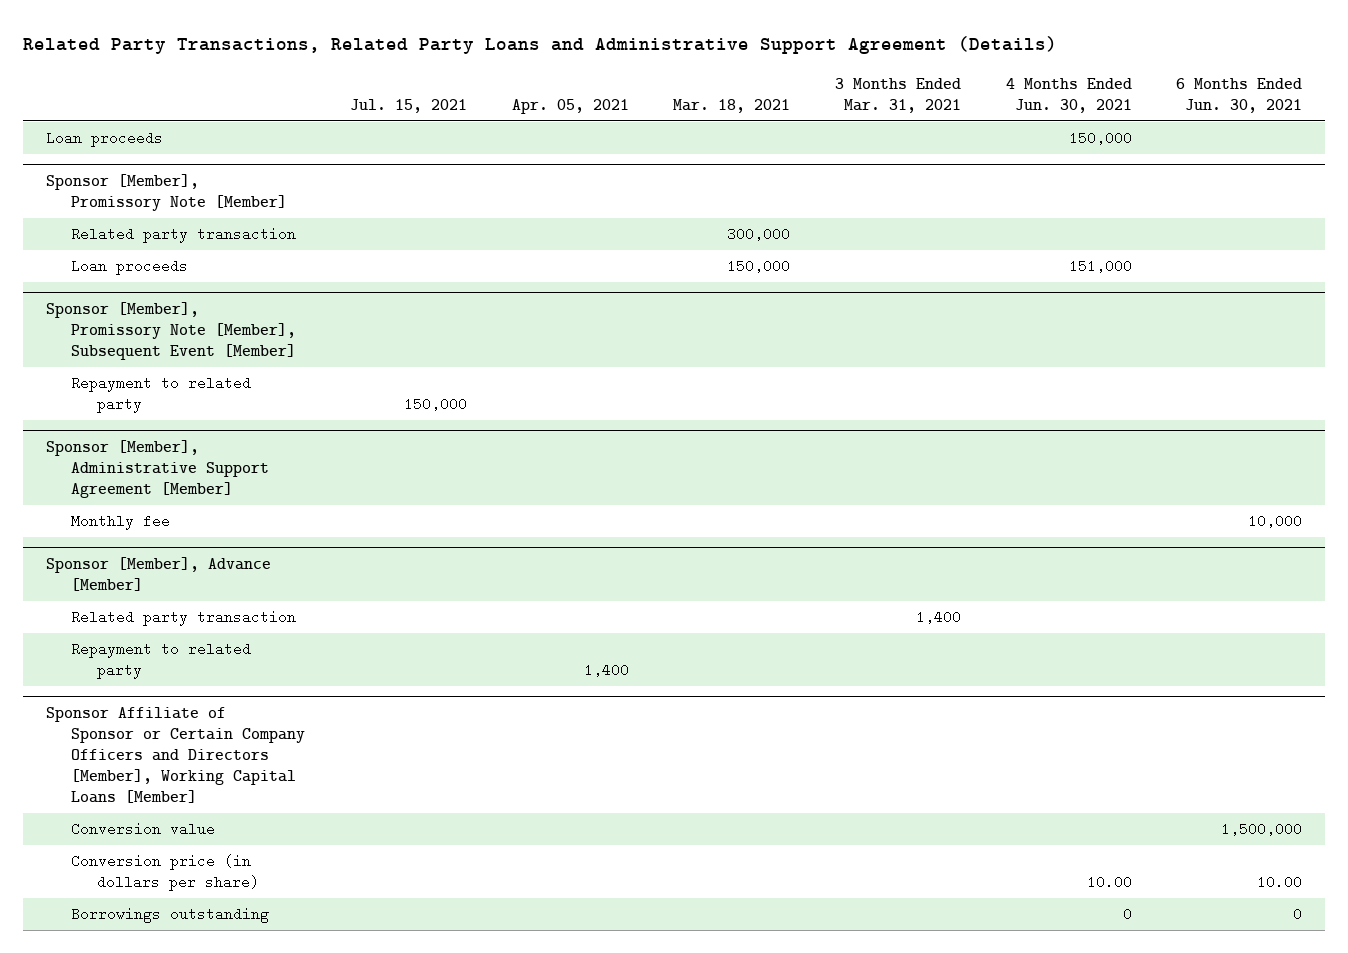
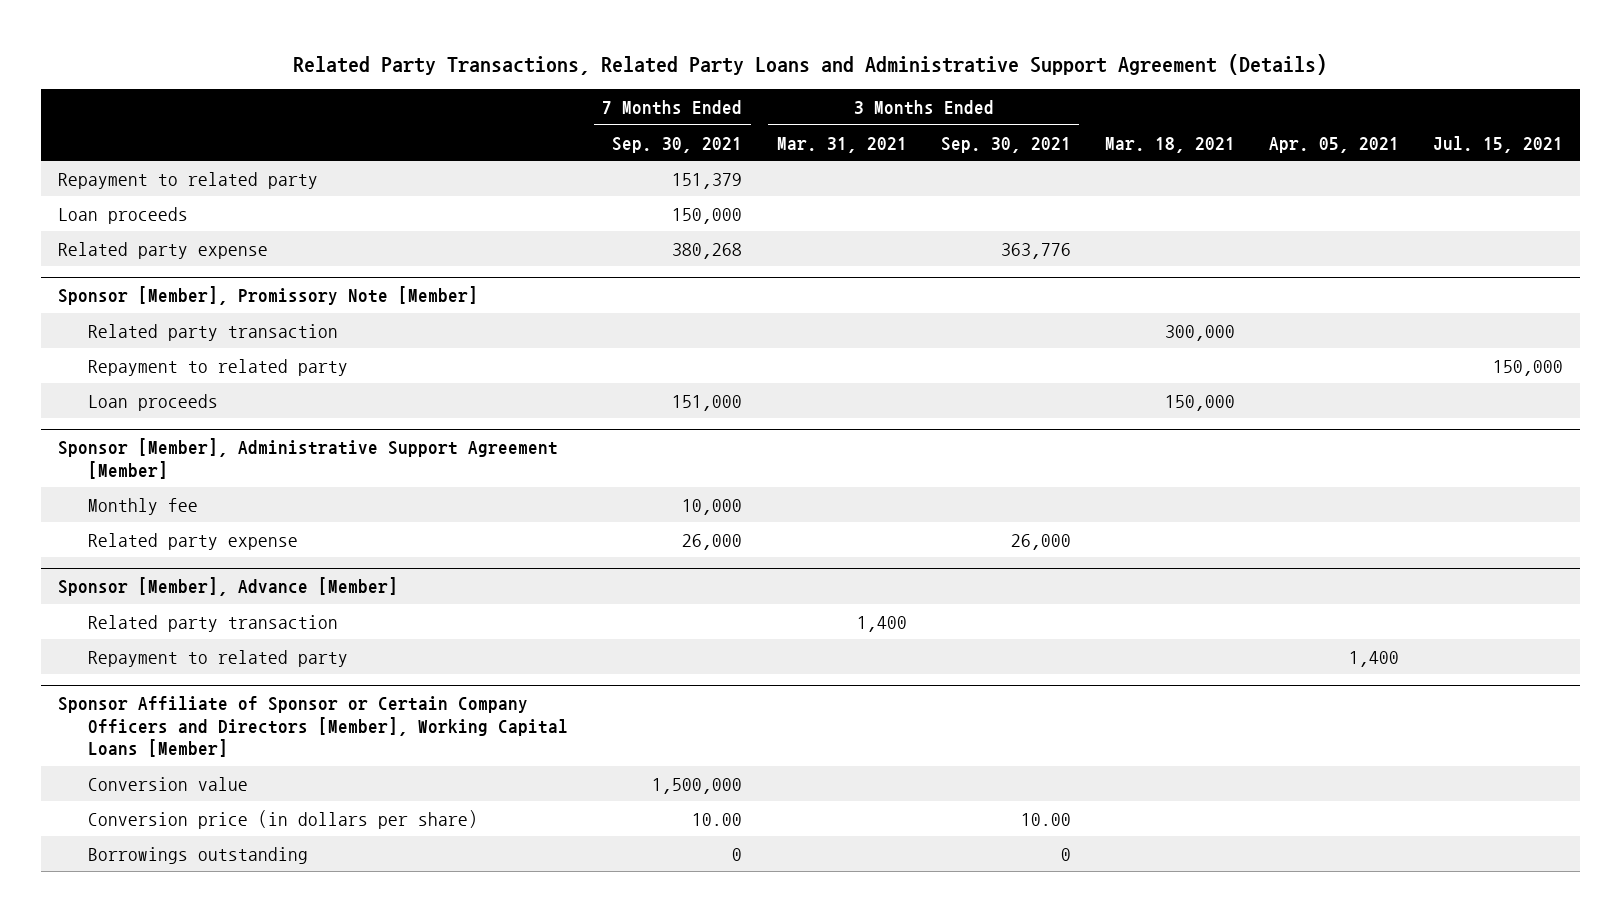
- | Jul. 15, 2021 | Apr. 05, 2021 | Mar. 18, 2021 | 3 Months Ended Mar. 31, 2021 | 4 Months Ended Jun. 30, 2021 | 6 Months Ended Jun. 30, 2021
+ | 7 Months Ended Sep. 30, 2021 | 3 Months Ended Mar. 31, 2021 | 3 Months Ended Sep. 30, 2021 | Mar. 18, 2021 | Apr. 05, 2021 | Jul. 15, 2021
+ Repayment to related party | 151,379 | | | | |
+ Related party expense | 380,268 | | 363,776 | | |
@ Sponsor [Member], Promissory Note [Member]
+ Repayment to related party | | | | | | 150,000
- Sponsor [Member], Promissory Note [Member], Subsequent Event [Member]
- Repayment to related party | 150,000 | | | | |
@ Sponsor [Member], Administrative Support Agreement [Member]
+ Related party expense | 26,000 | | 26,000 | | |

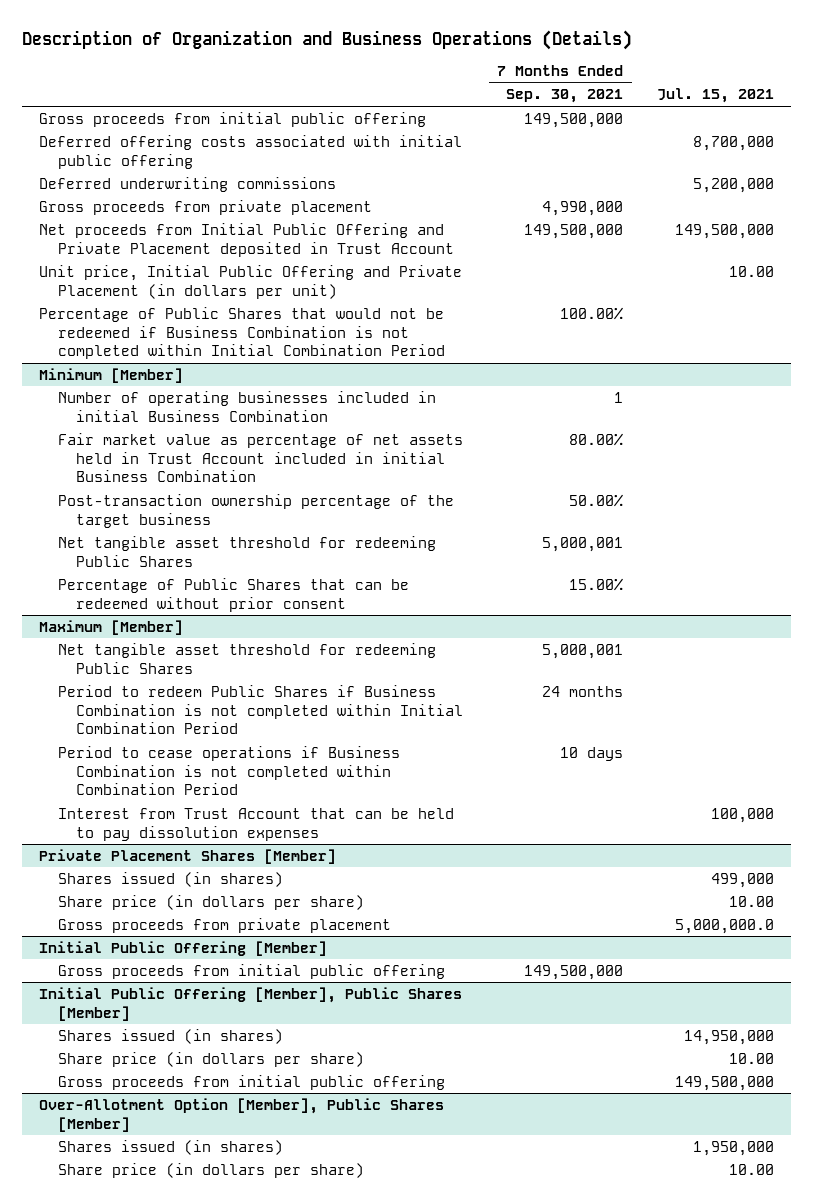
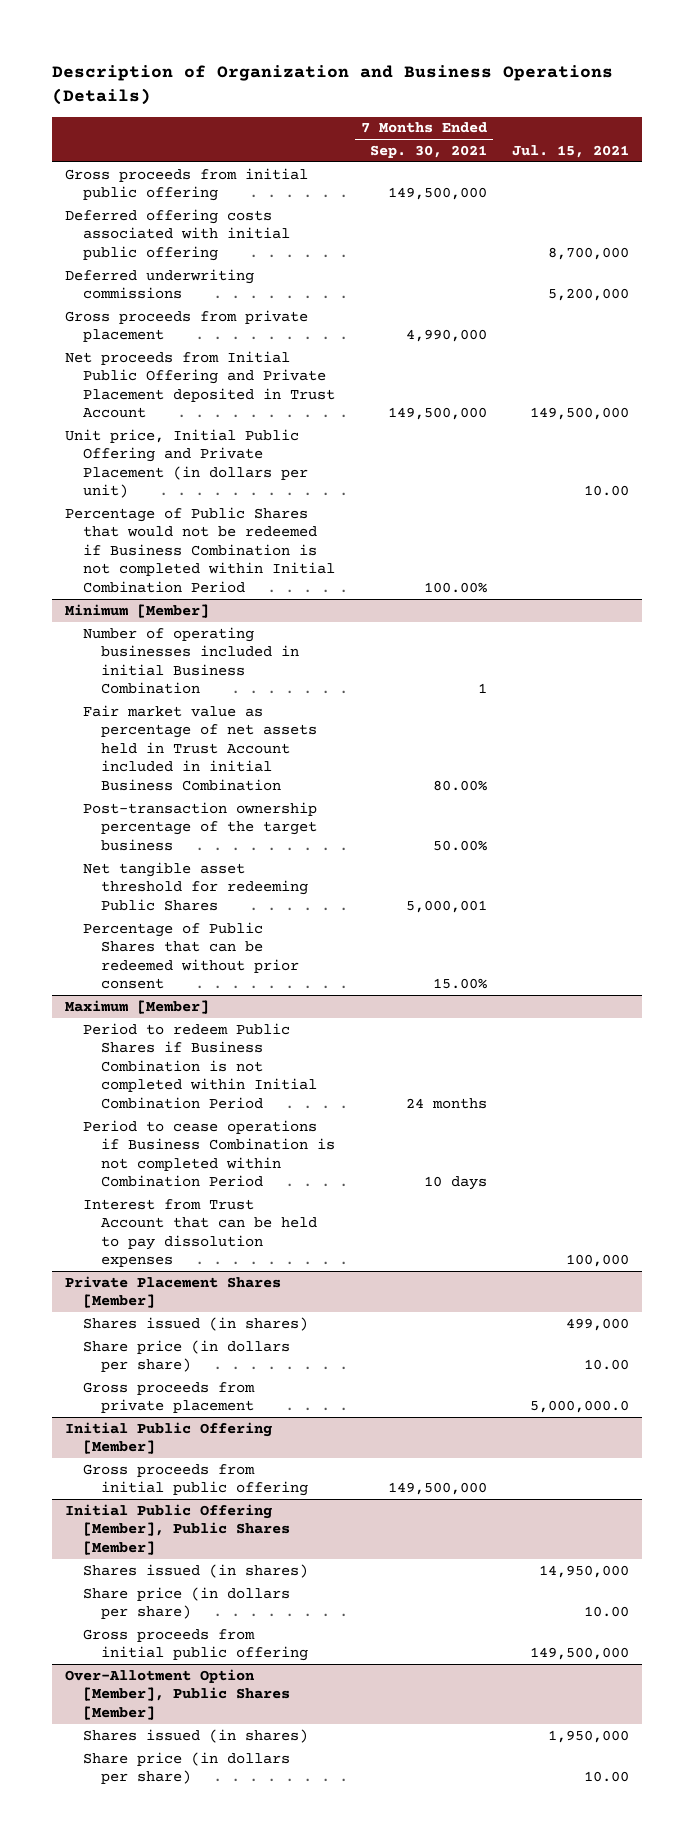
@ Maximum [Member]
- Net tangible asset threshold for redeeming Public Shares | 5,000,001 |

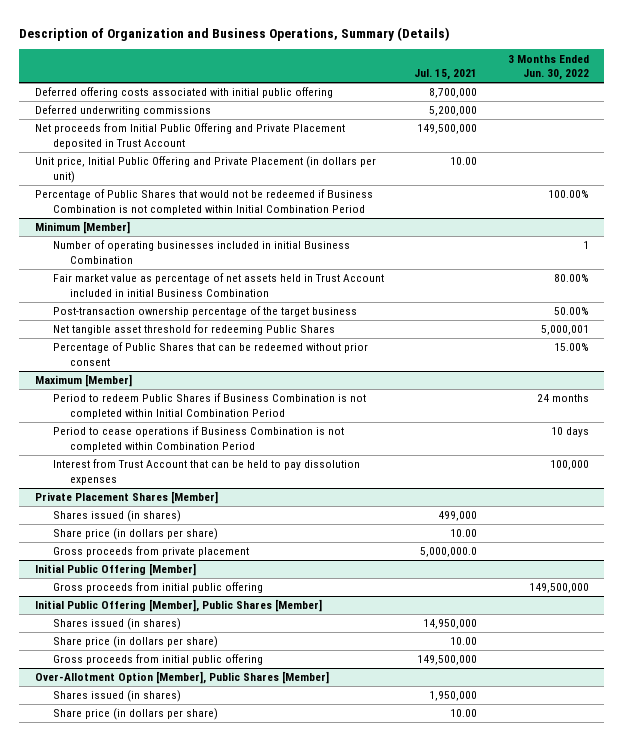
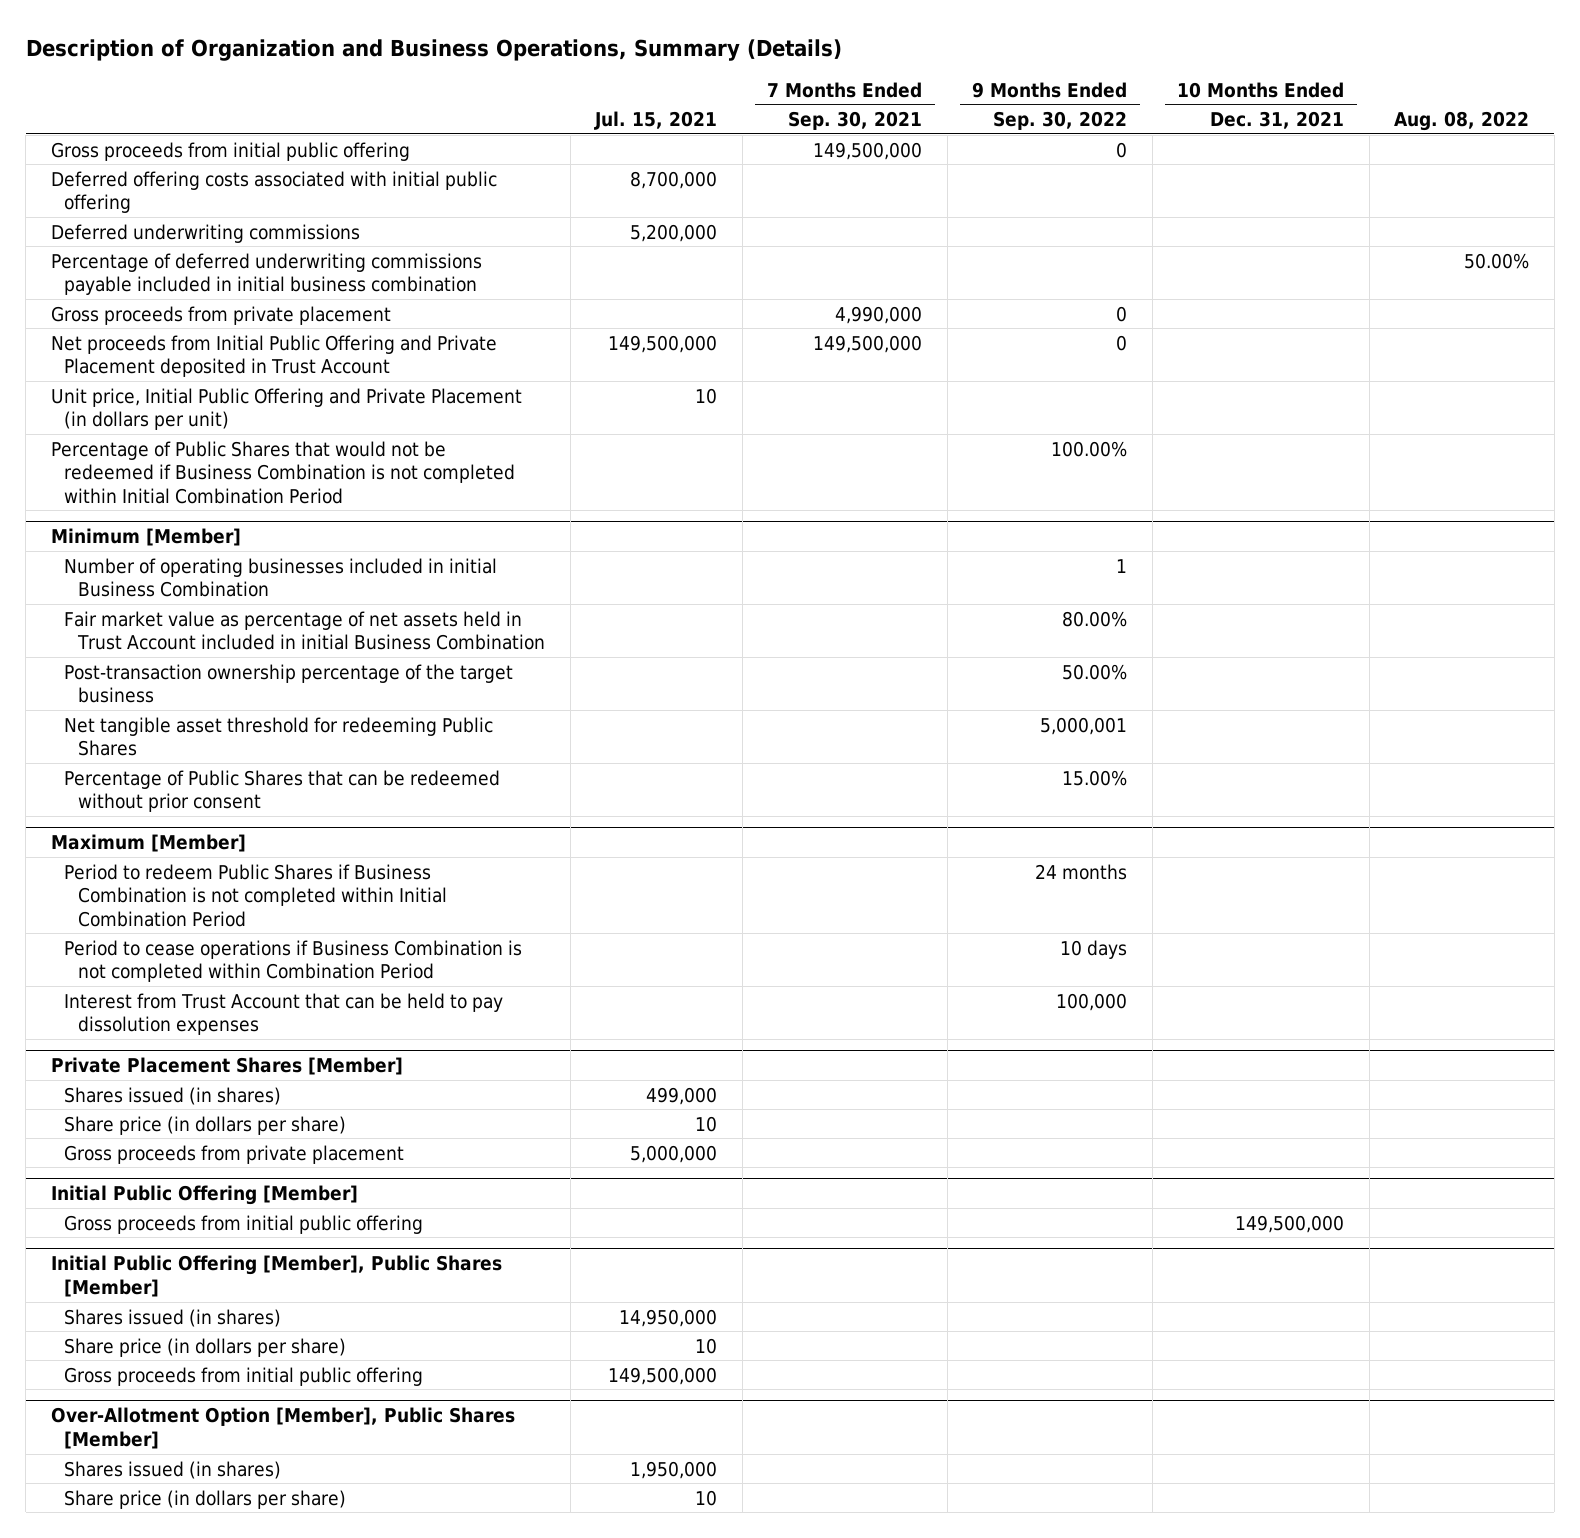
- | Jul. 15, 2021 | 3 Months Ended Jun. 30, 2022
+ | Jul. 15, 2021 | 7 Months Ended Sep. 30, 2021 | 9 Months Ended Sep. 30, 2022 | 10 Months Ended Dec. 31, 2021 | Aug. 08, 2022
+ Gross proceeds from initial public offering | | 149,500,000 | 0 | |
+ Percentage of deferred underwriting commissions payable included in initial business combination | | | | | 50.00%
+ Gross proceeds from private placement | | 4,990,000 | 0 | |
- Unit price, Initial Public Offering and Private Placement (in dollars per unit) | 10.00 |
+ Unit price, Initial Public Offering and Private Placement (in dollars per unit) | 10 | | | |
@ Private Placement Shares [Member]
- Share price (in dollars per share) | 10.00 |
- Gross proceeds from private placement | 5,000,000.0 |
+ Share price (in dollars per share) | 10 | | | |
+ Gross proceeds from private placement | 5,000,000 | | | |
@ Initial Public Offering [Member], Public Shares [Member]
- Share price (in dollars per share) | 10.00 |
+ Share price (in dollars per share) | 10 | | | |
@ Over-Allotment Option [Member], Public Shares [Member]
- Share price (in dollars per share) | 10.00 |
+ Share price (in dollars per share) | 10 | | | |

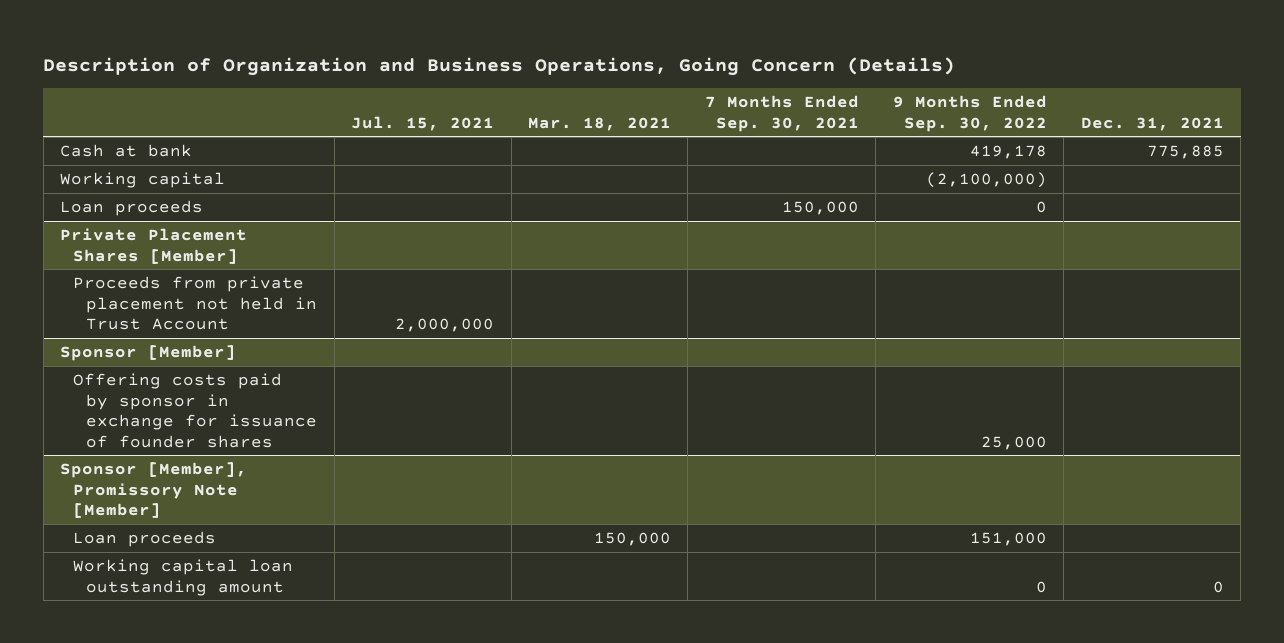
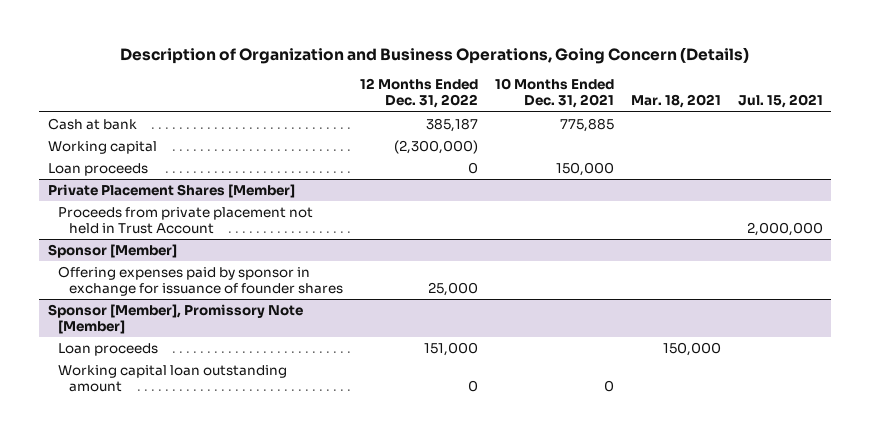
- | Jul. 15, 2021 | Mar. 18, 2021 | 7 Months Ended Sep. 30, 2021 | 9 Months Ended Sep. 30, 2022 | Dec. 31, 2021
+ | 12 Months Ended Dec. 31, 2022 | 10 Months Ended Dec. 31, 2021 | Mar. 18, 2021 | Jul. 15, 2021
@ Sponsor [Member]
- Offering costs paid by sponsor in exchange for issuance of founder shares | | | | 25,000 |
+ Offering expenses paid by sponsor in exchange for issuance of founder shares | 25,000 | | |

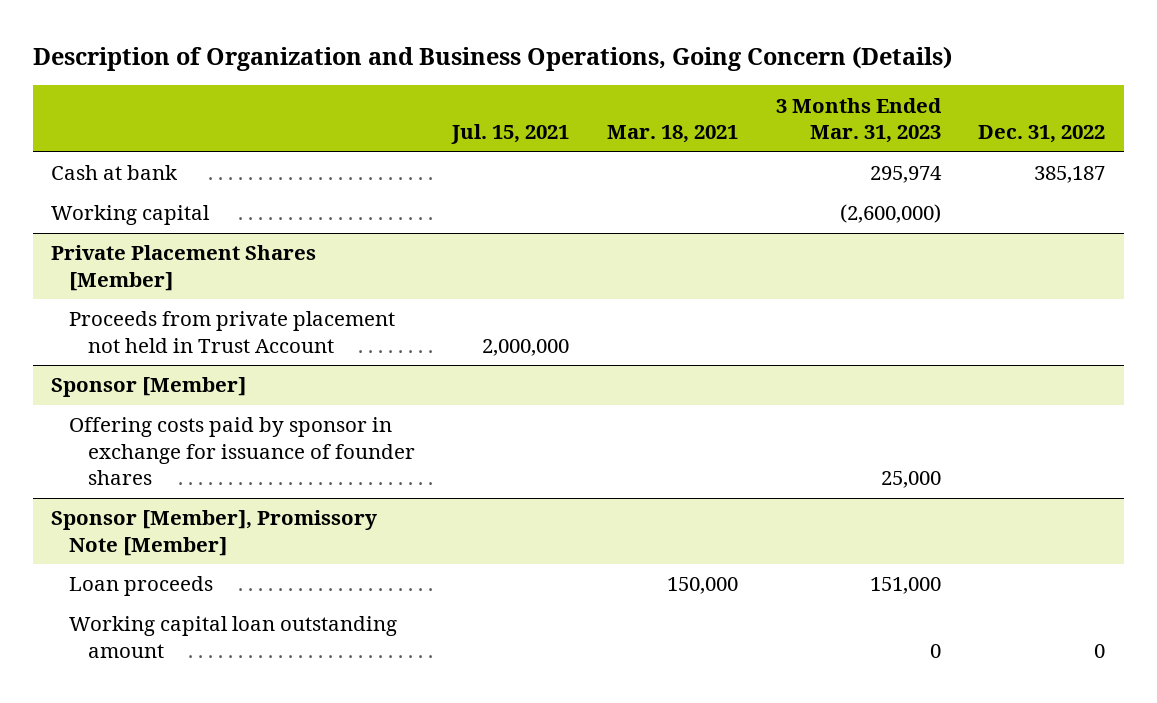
- | 12 Months Ended Dec. 31, 2022 | 10 Months Ended Dec. 31, 2021 | Mar. 18, 2021 | Jul. 15, 2021
+ | Jul. 15, 2021 | Mar. 18, 2021 | 3 Months Ended Mar. 31, 2023 | Dec. 31, 2022
- Loan proceeds | 0 | 150,000 | |
@ Sponsor [Member]
- Offering expenses paid by sponsor in exchange for issuance of founder shares | 25,000 | | |
+ Offering costs paid by sponsor in exchange for issuance of founder shares | | | 25,000 |

